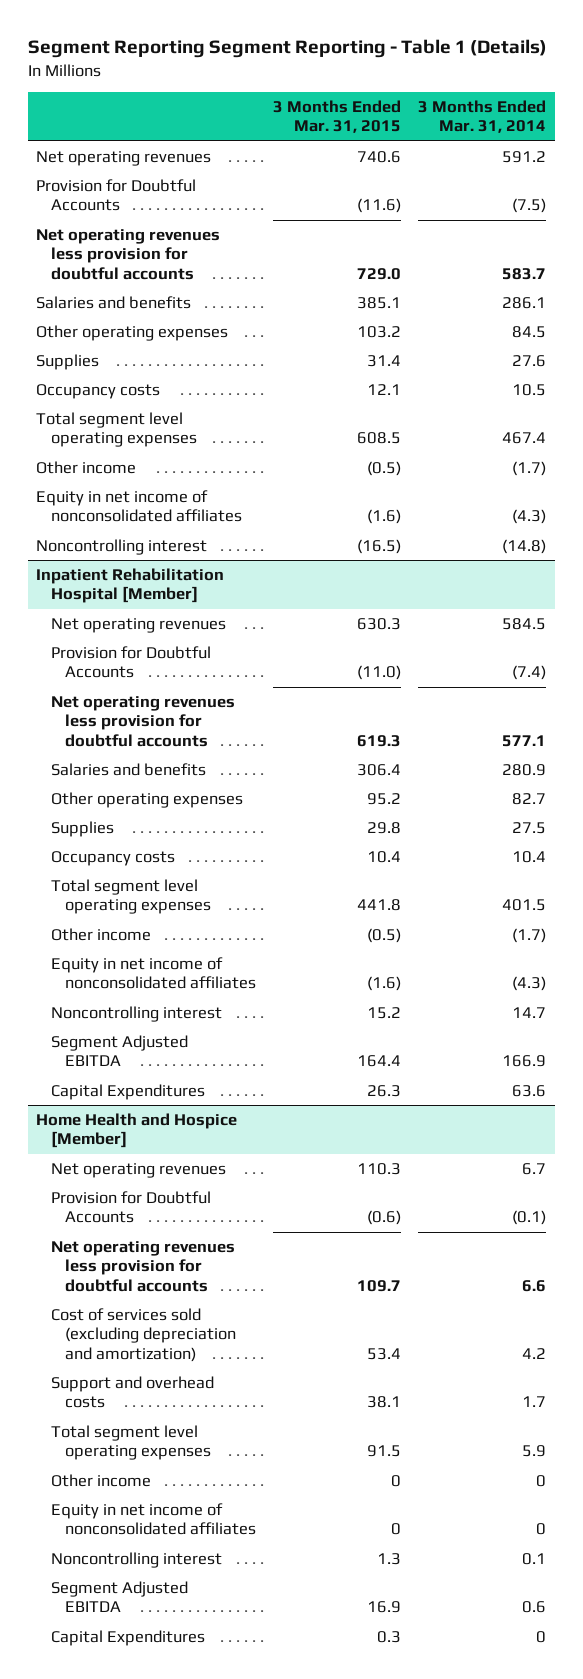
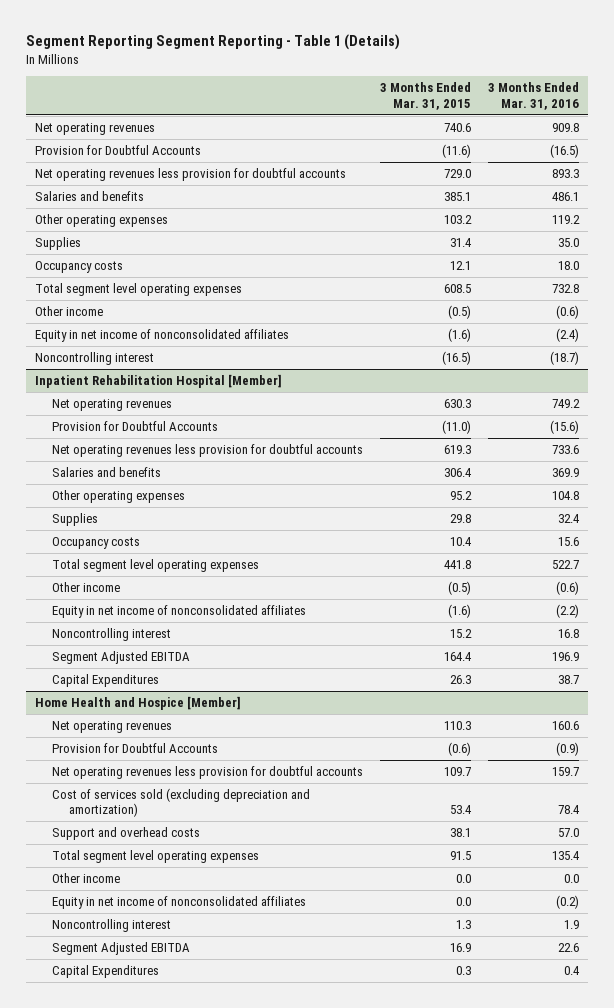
- | 3 Months Ended Mar. 31, 2015 | 3 Months Ended Mar. 31, 2014
+ | 3 Months Ended Mar. 31, 2015 | 3 Months Ended Mar. 31, 2016
@ Home Health and Hospice [Member]
- Other income | 0 | 0
- Equity in net income of nonconsolidated affiliates | 0 | 0
+ Other income | 0.0 | 0.0
+ Equity in net income of nonconsolidated affiliates | 0.0 | (0.2)

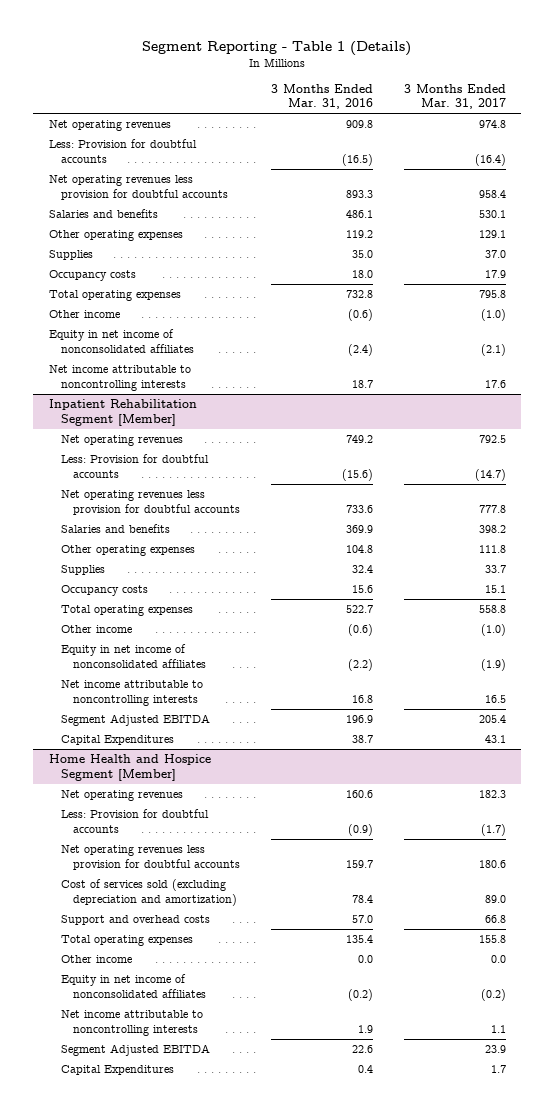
- Segment Reporting Segment Reporting - Table 1 (Details)
+ Segment Reporting - Table 1 (Details)
- | 3 Months Ended Mar. 31, 2015 | 3 Months Ended Mar. 31, 2016
+ | 3 Months Ended Mar. 31, 2016 | 3 Months Ended Mar. 31, 2017
- Provision for Doubtful Accounts | (11.6) | (16.5)
+ Less: Provision for doubtful accounts | (16.5) | (16.4)
- Total segment level operating expenses | 608.5 | 732.8
+ Total operating expenses | 732.8 | 795.8
- Noncontrolling interest | (16.5) | (18.7)
- Inpatient Rehabilitation Hospital [Member]
+ Net income attributable to noncontrolling interests | 18.7 | 17.6
+ Inpatient Rehabilitation Segment [Member]
- Provision for Doubtful Accounts | (11.0) | (15.6)
+ Less: Provision for doubtful accounts | (15.6) | (14.7)
- Total segment level operating expenses | 441.8 | 522.7
+ Total operating expenses | 522.7 | 558.8
- Noncontrolling interest | 15.2 | 16.8
+ Net income attributable to noncontrolling interests | 16.8 | 16.5
- Home Health and Hospice [Member]
+ Home Health and Hospice Segment [Member]
- Provision for Doubtful Accounts | (0.6) | (0.9)
+ Less: Provision for doubtful accounts | (0.9) | (1.7)
- Total segment level operating expenses | 91.5 | 135.4
+ Total operating expenses | 135.4 | 155.8
- Noncontrolling interest | 1.3 | 1.9
+ Net income attributable to noncontrolling interests | 1.9 | 1.1

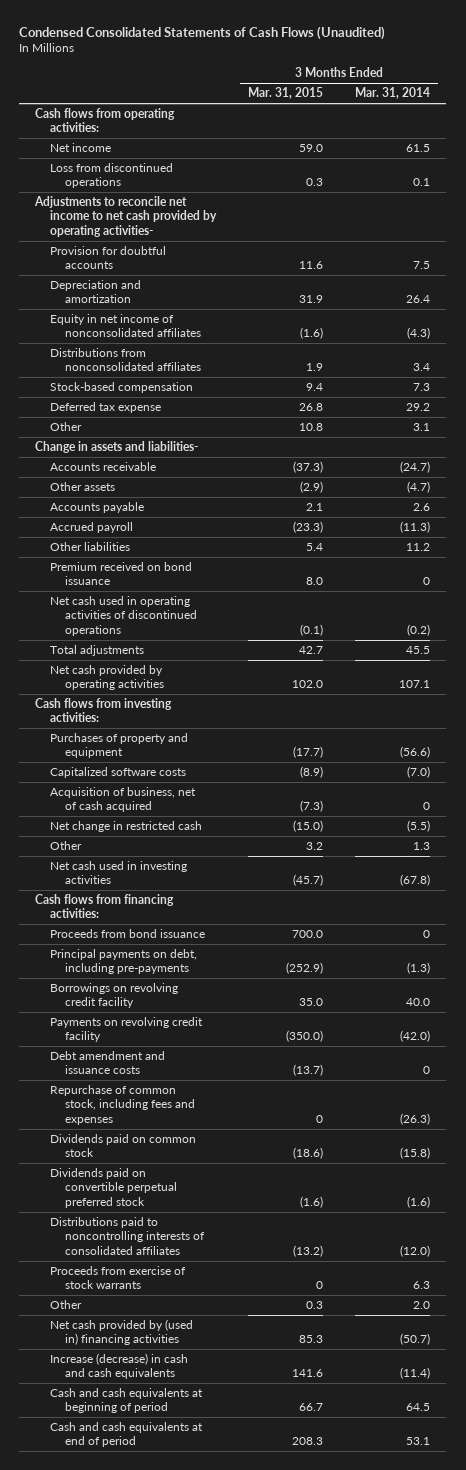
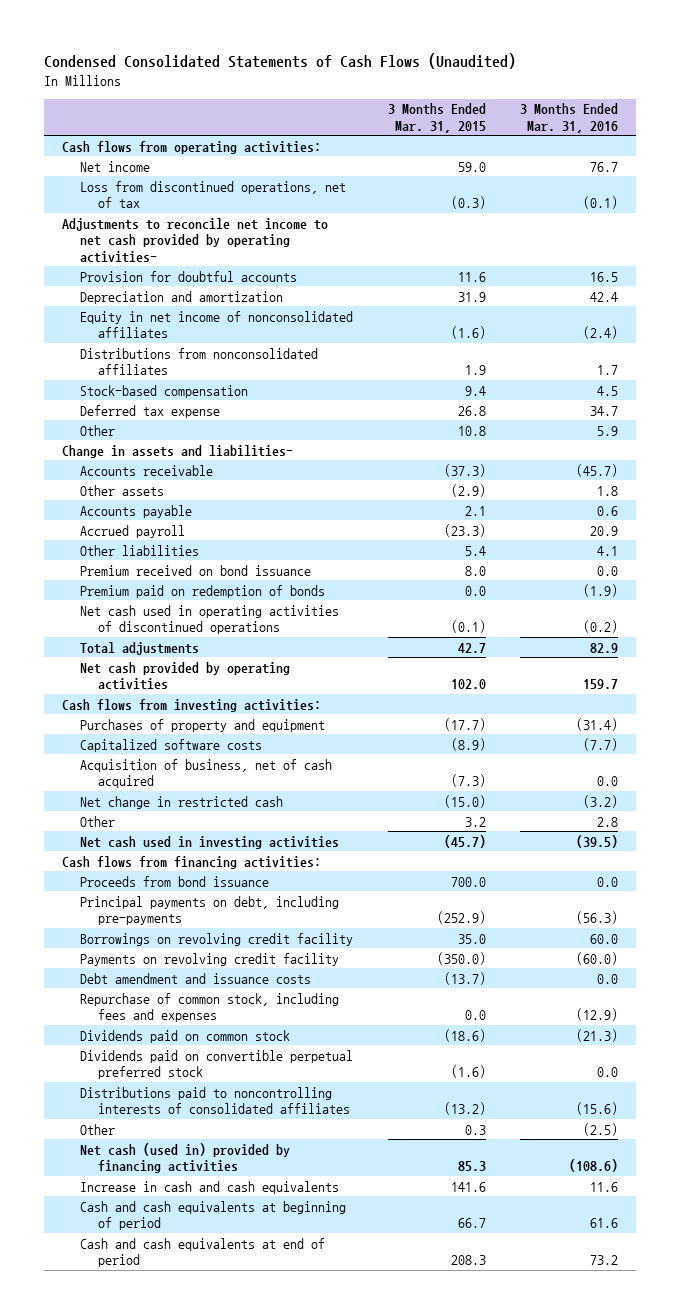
- | 3 Months Ended Mar. 31, 2015 | 3 Months Ended Mar. 31, 2014
+ | 3 Months Ended Mar. 31, 2015 | 3 Months Ended Mar. 31, 2016
- Loss from discontinued operations | 0.3 | 0.1
+ Loss from discontinued operations, net of tax | (0.3) | (0.1)
+ Premium paid on redemption of bonds | 0.0 | (1.9)
- Repurchase of common stock, including fees and expenses | 0 | (26.3)
+ Repurchase of common stock, including fees and expenses | 0.0 | (12.9)
- Proceeds from exercise of stock warrants | 0 | 6.3
- Net cash provided by (used in) financing activities | 85.3 | (50.7)
- Increase (decrease) in cash and cash equivalents | 141.6 | (11.4)
+ Net cash (used in) provided by financing activities | 85.3 | (108.6)
+ Increase in cash and cash equivalents | 141.6 | 11.6

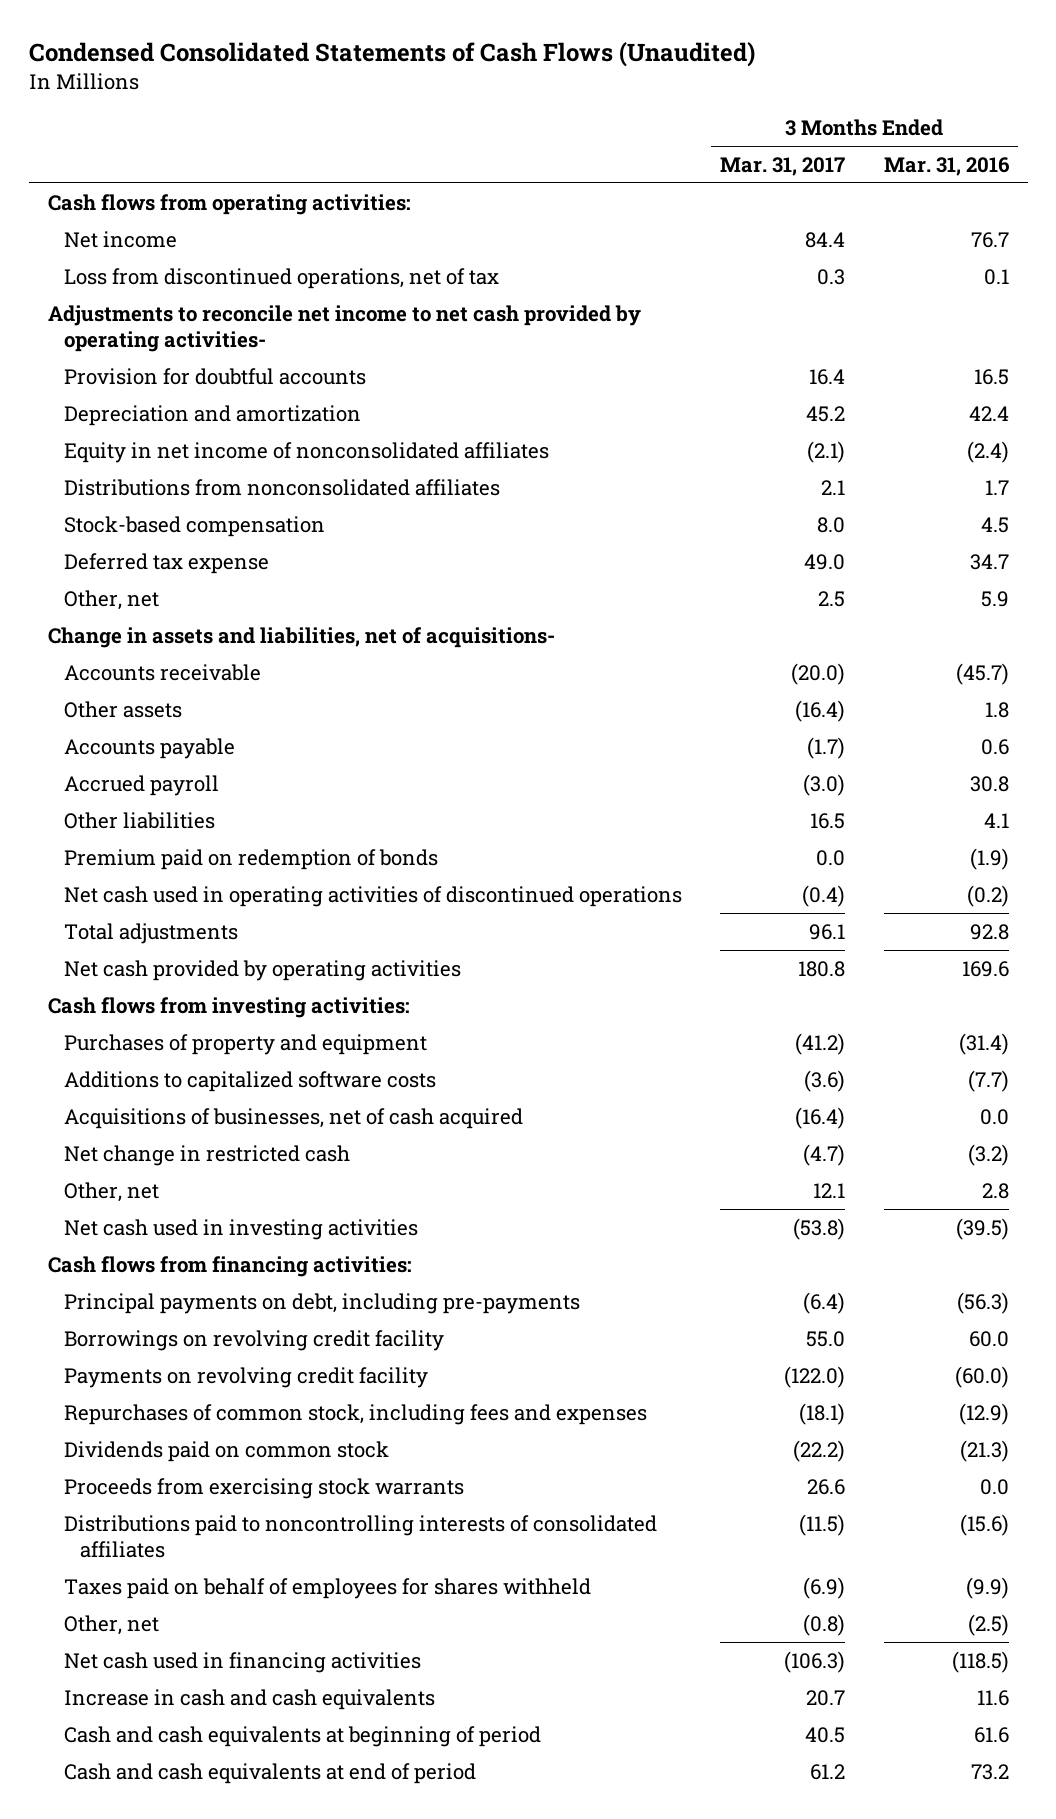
- | 3 Months Ended Mar. 31, 2015 | 3 Months Ended Mar. 31, 2016
+ | 3 Months Ended Mar. 31, 2017 | 3 Months Ended Mar. 31, 2016
- Loss from discontinued operations, net of tax | (0.3) | (0.1)
+ Loss from discontinued operations, net of tax | 0.3 | 0.1
- Other | 10.8 | 5.9
- Change in assets and liabilities-
+ Other, net | 2.5 | 5.9
+ Change in assets and liabilities, net of acquisitions-
- Accrued payroll | (23.3) | 20.9
+ Accrued payroll | (3.0) | 30.8
- Premium received on bond issuance | 8.0 | 0.0
- Total adjustments | 42.7 | 82.9
- Net cash provided by operating activities | 102.0 | 159.7
+ Total adjustments | 96.1 | 92.8
+ Net cash provided by operating activities | 180.8 | 169.6
- Capitalized software costs | (8.9) | (7.7)
- Acquisition of business, net of cash acquired | (7.3) | 0.0
+ Additions to capitalized software costs | (3.6) | (7.7)
+ Acquisitions of businesses, net of cash acquired | (16.4) | 0.0
- Other | 3.2 | 2.8
+ Other, net | 12.1 | 2.8
- Proceeds from bond issuance | 700.0 | 0.0
- Debt amendment and issuance costs | (13.7) | 0.0
- Repurchase of common stock, including fees and expenses | 0.0 | (12.9)
+ Repurchases of common stock, including fees and expenses | (18.1) | (12.9)
- Dividends paid on convertible perpetual preferred stock | (1.6) | 0.0
+ Proceeds from exercising stock warrants | 26.6 | 0.0
- Other | 0.3 | (2.5)
- Net cash (used in) provided by financing activities | 85.3 | (108.6)
+ Taxes paid on behalf of employees for shares withheld | (6.9) | (9.9)
+ Other, net | (0.8) | (2.5)
+ Net cash used in financing activities | (106.3) | (118.5)

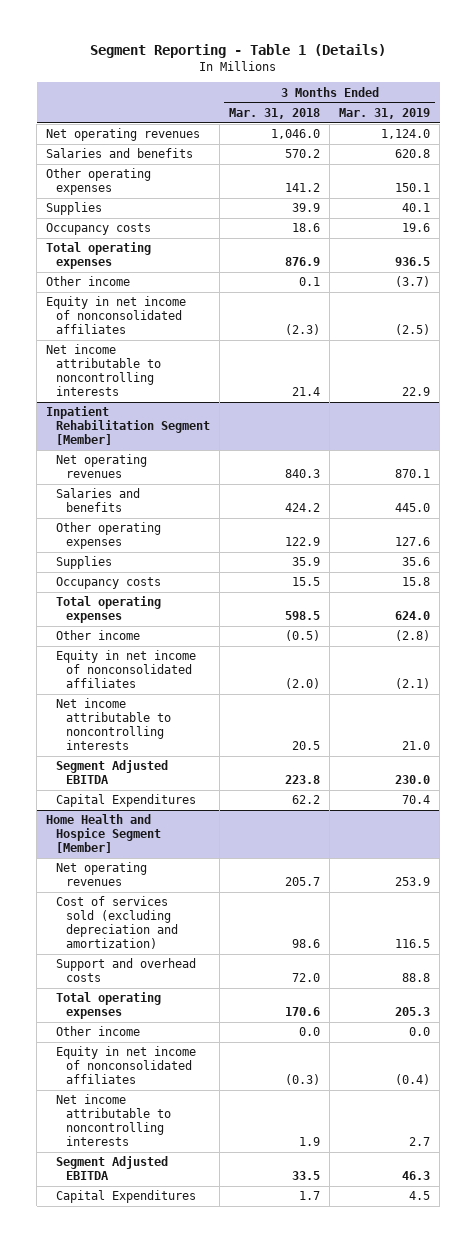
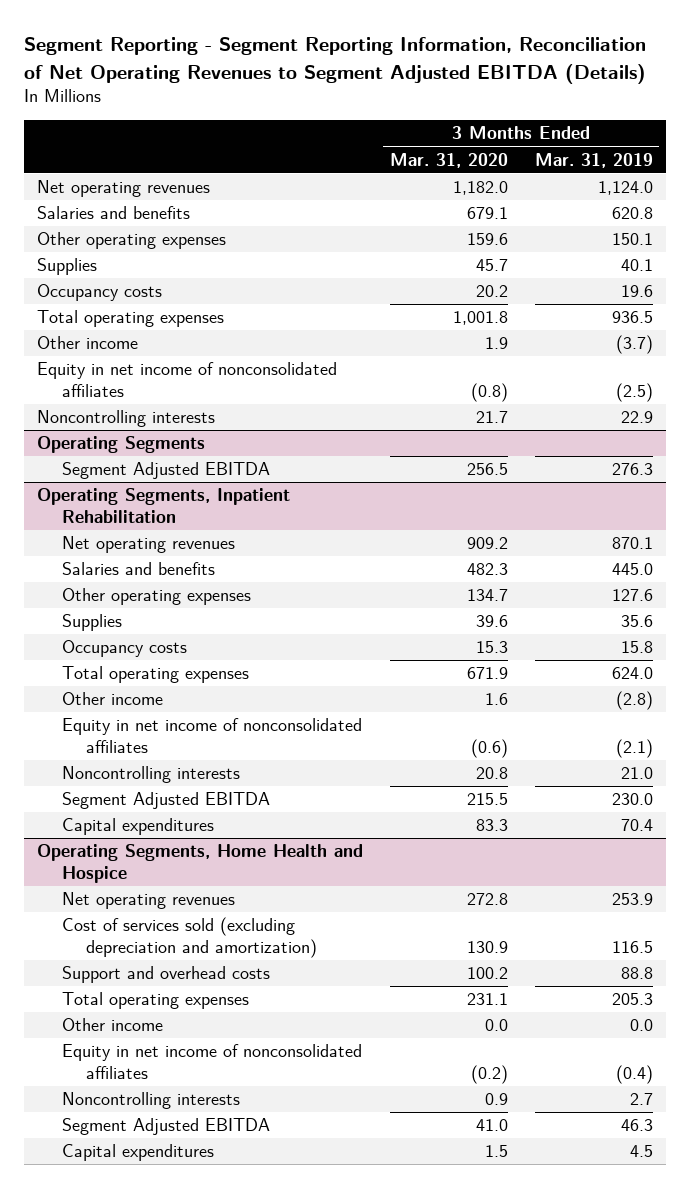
- Segment Reporting - Table 1 (Details)
+ Segment Reporting - Segment Reporting Information, Reconciliation of Net Operating Revenues to Segment Adjusted EBITDA (Details)
- | 3 Months Ended Mar. 31, 2018 | 3 Months Ended Mar. 31, 2019
+ | 3 Months Ended Mar. 31, 2020 | 3 Months Ended Mar. 31, 2019
- Net income attributable to noncontrolling interests | 21.4 | 22.9
- Inpatient Rehabilitation Segment [Member]
+ Noncontrolling interests | 21.7 | 22.9
+ Operating Segments
+ Segment Adjusted EBITDA | 256.5 | 276.3
+ Operating Segments, Inpatient Rehabilitation
- Net income attributable to noncontrolling interests | 20.5 | 21.0
+ Noncontrolling interests | 20.8 | 21.0
- Capital Expenditures | 62.2 | 70.4
- Home Health and Hospice Segment [Member]
+ Capital expenditures | 83.3 | 70.4
+ Operating Segments, Home Health and Hospice
- Net income attributable to noncontrolling interests | 1.9 | 2.7
+ Noncontrolling interests | 0.9 | 2.7
- Capital Expenditures | 1.7 | 4.5
+ Capital expenditures | 1.5 | 4.5

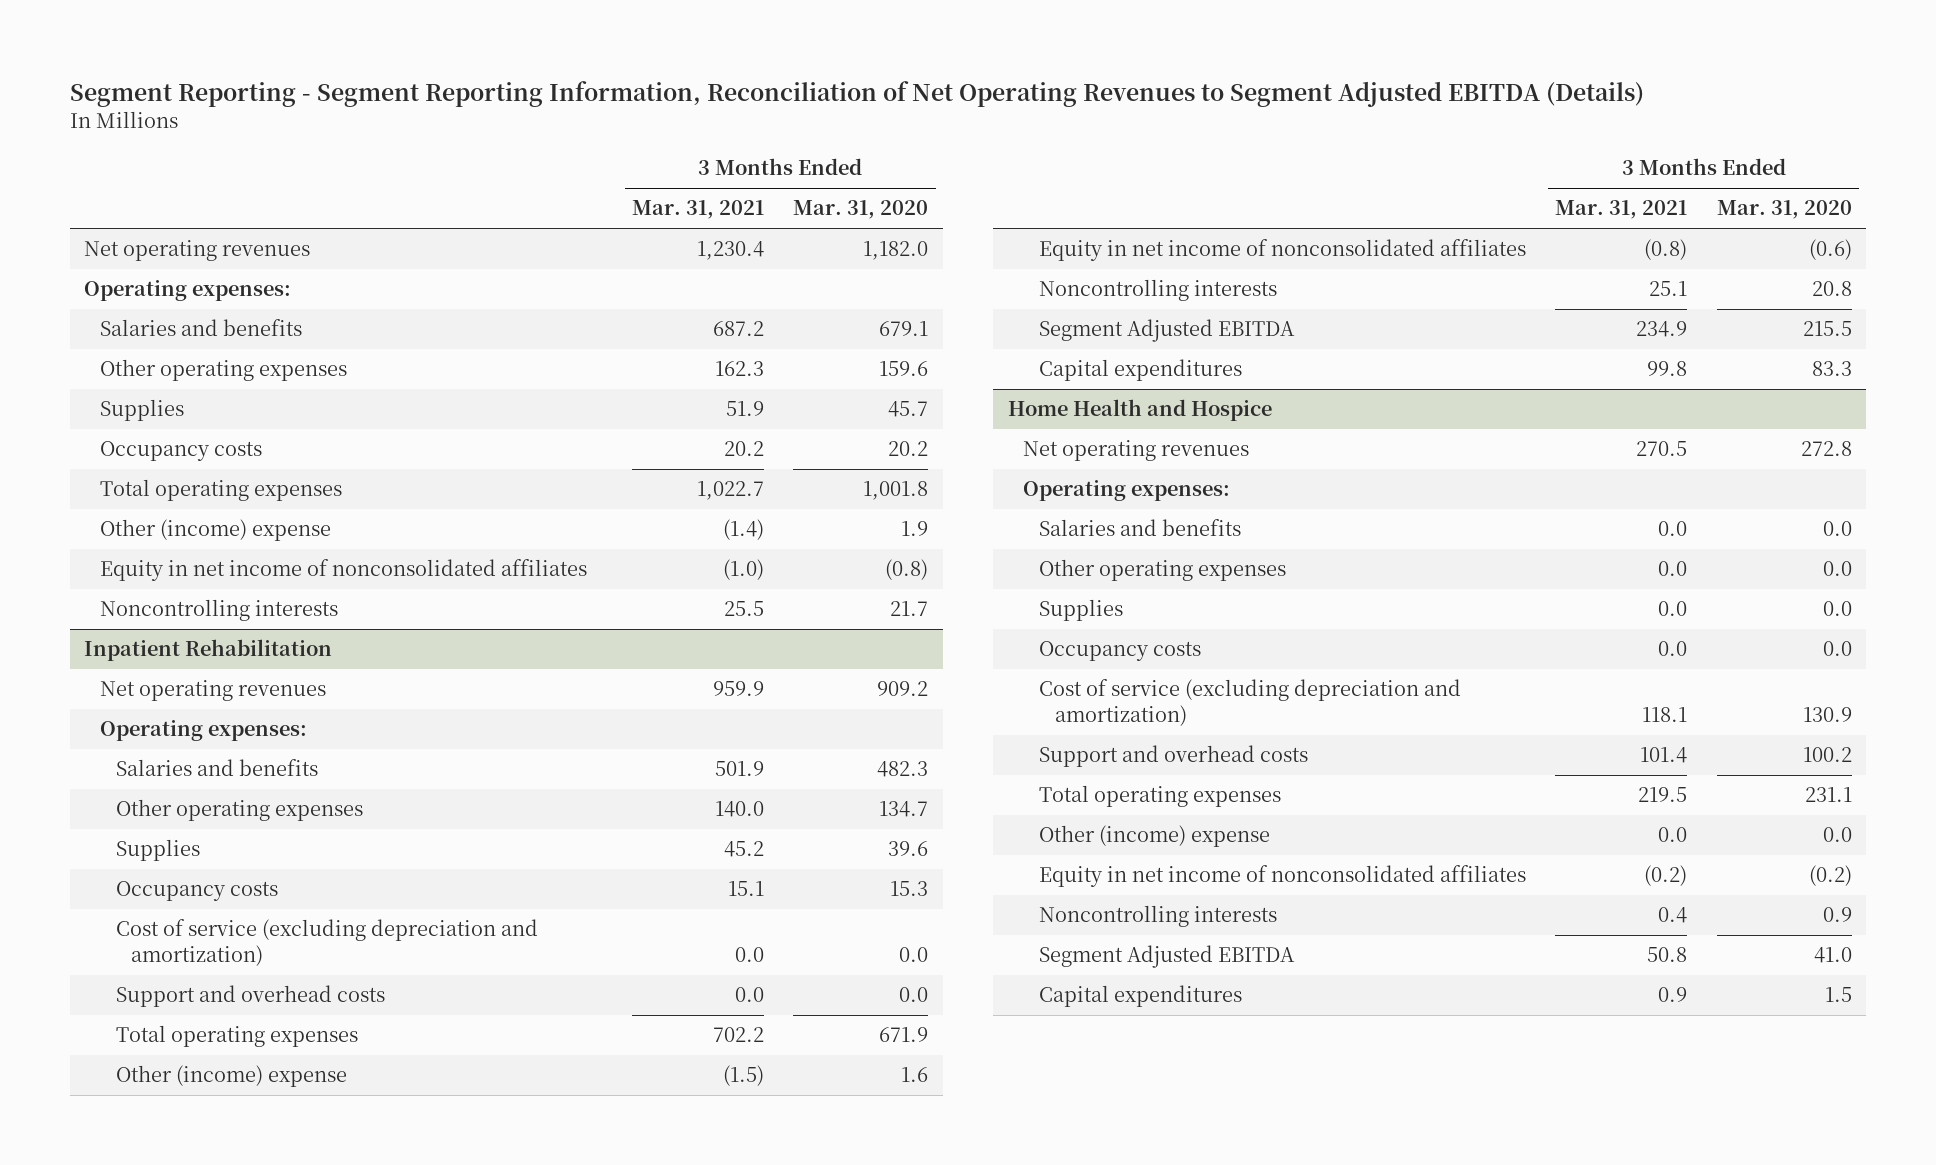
- | 3 Months Ended Mar. 31, 2020 | 3 Months Ended Mar. 31, 2019
+ | 3 Months Ended Mar. 31, 2021 | 3 Months Ended Mar. 31, 2020
+ Operating expenses:
- Other income | 1.9 | (3.7)
+ Other (income) expense | (1.4) | 1.9
- Operating Segments
- Segment Adjusted EBITDA | 256.5 | 276.3
- Operating Segments, Inpatient Rehabilitation
+ Inpatient Rehabilitation
+ Operating expenses:
+ Cost of service (excluding depreciation and amortization) | 0.0 | 0.0
+ Support and overhead costs | 0.0 | 0.0
- Other income | 1.6 | (2.8)
+ Other (income) expense | (1.5) | 1.6
- Operating Segments, Home Health and Hospice
+ Home Health and Hospice
- Cost of services sold (excluding depreciation and amortization) | 130.9 | 116.5
+ Operating expenses:
+ Salaries and benefits | 0.0 | 0.0
+ Other operating expenses | 0.0 | 0.0
+ Supplies | 0.0 | 0.0
+ Occupancy costs | 0.0 | 0.0
+ Cost of service (excluding depreciation and amortization) | 118.1 | 130.9
- Other income | 0.0 | 0.0
+ Other (income) expense | 0.0 | 0.0

